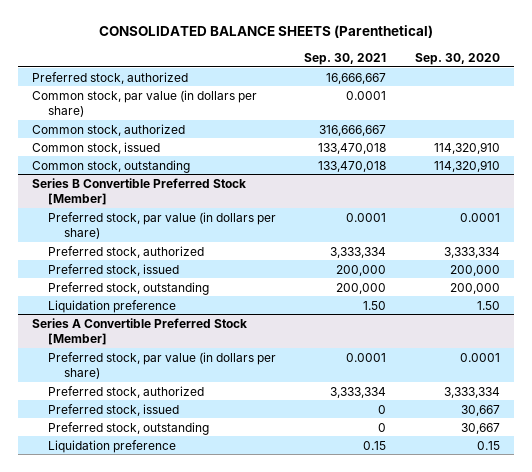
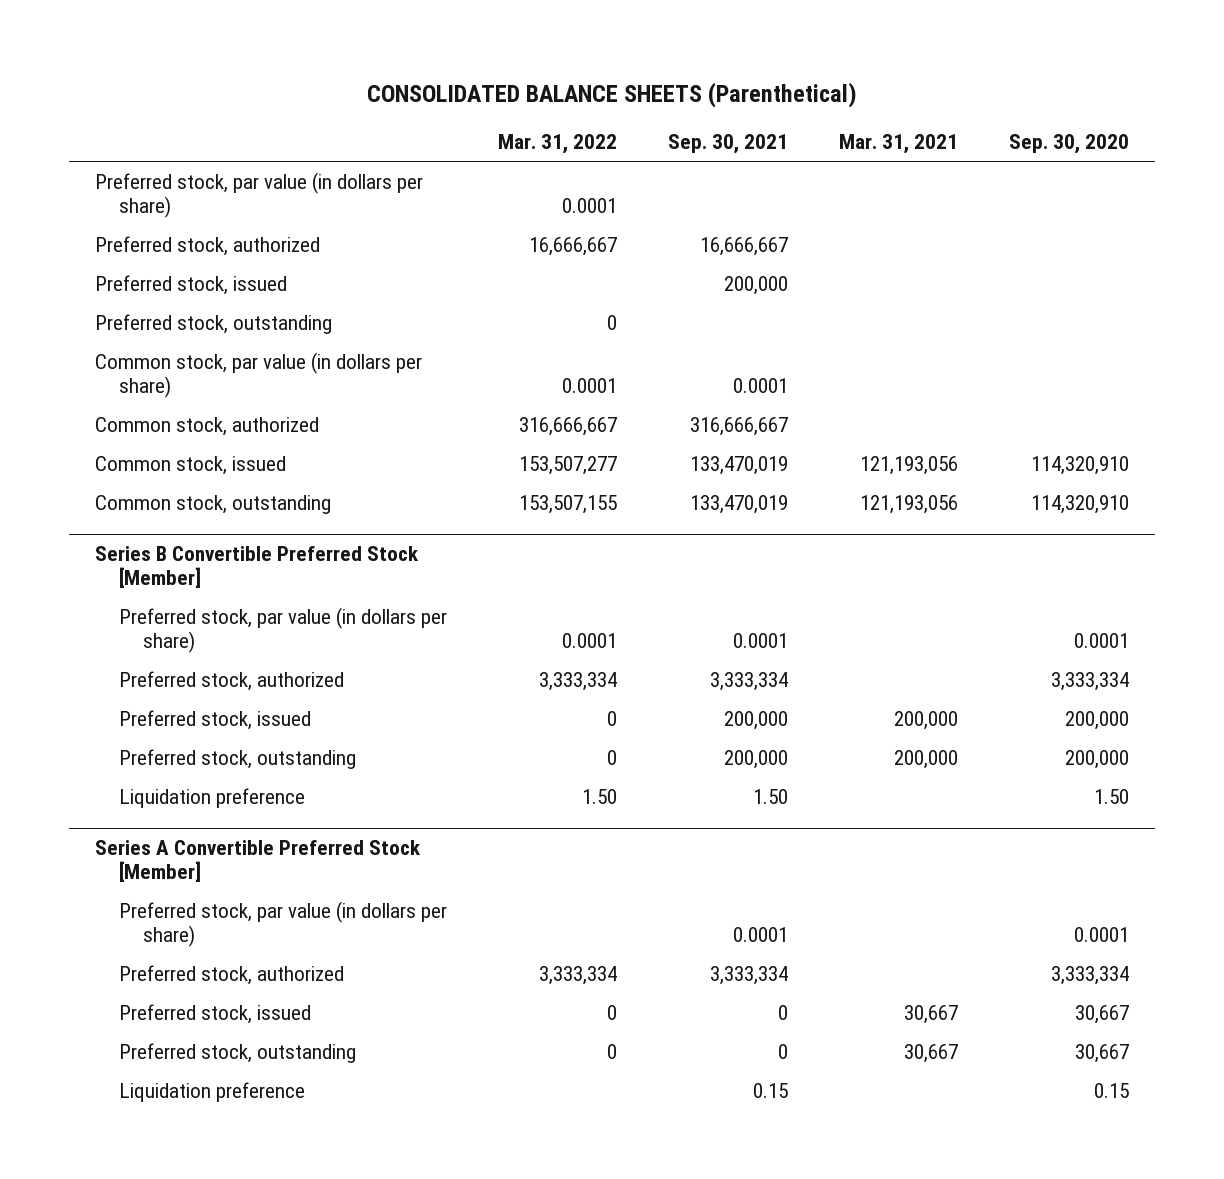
- | Sep. 30, 2021 | Sep. 30, 2020
+ | Mar. 31, 2022 | Sep. 30, 2021 | Mar. 31, 2021 | Sep. 30, 2020
+ Preferred stock, par value (in dollars per share) | 0.0001 | | |
+ Preferred stock, issued | | 200,000 | |
+ Preferred stock, outstanding | 0 | | |
- Common stock, issued | 133,470,018 | 114,320,910
- Common stock, outstanding | 133,470,018 | 114,320,910
+ Common stock, issued | 153,507,277 | 133,470,019 | 121,193,056 | 114,320,910
+ Common stock, outstanding | 153,507,155 | 133,470,019 | 121,193,056 | 114,320,910

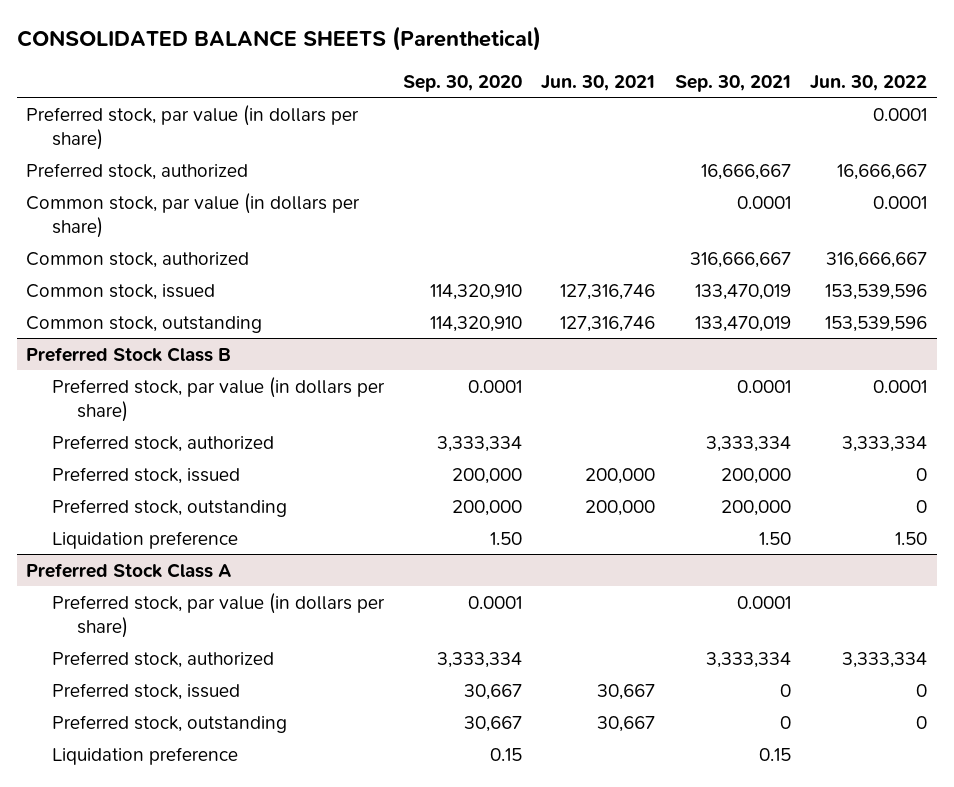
- | Mar. 31, 2022 | Sep. 30, 2021 | Mar. 31, 2021 | Sep. 30, 2020
+ | Sep. 30, 2020 | Jun. 30, 2021 | Sep. 30, 2021 | Jun. 30, 2022
- Preferred stock, issued | | 200,000 | |
- Preferred stock, outstanding | 0 | | |
- Series B Convertible Preferred Stock [Member]
+ Preferred Stock Class B
- Series A Convertible Preferred Stock [Member]
+ Preferred Stock Class A

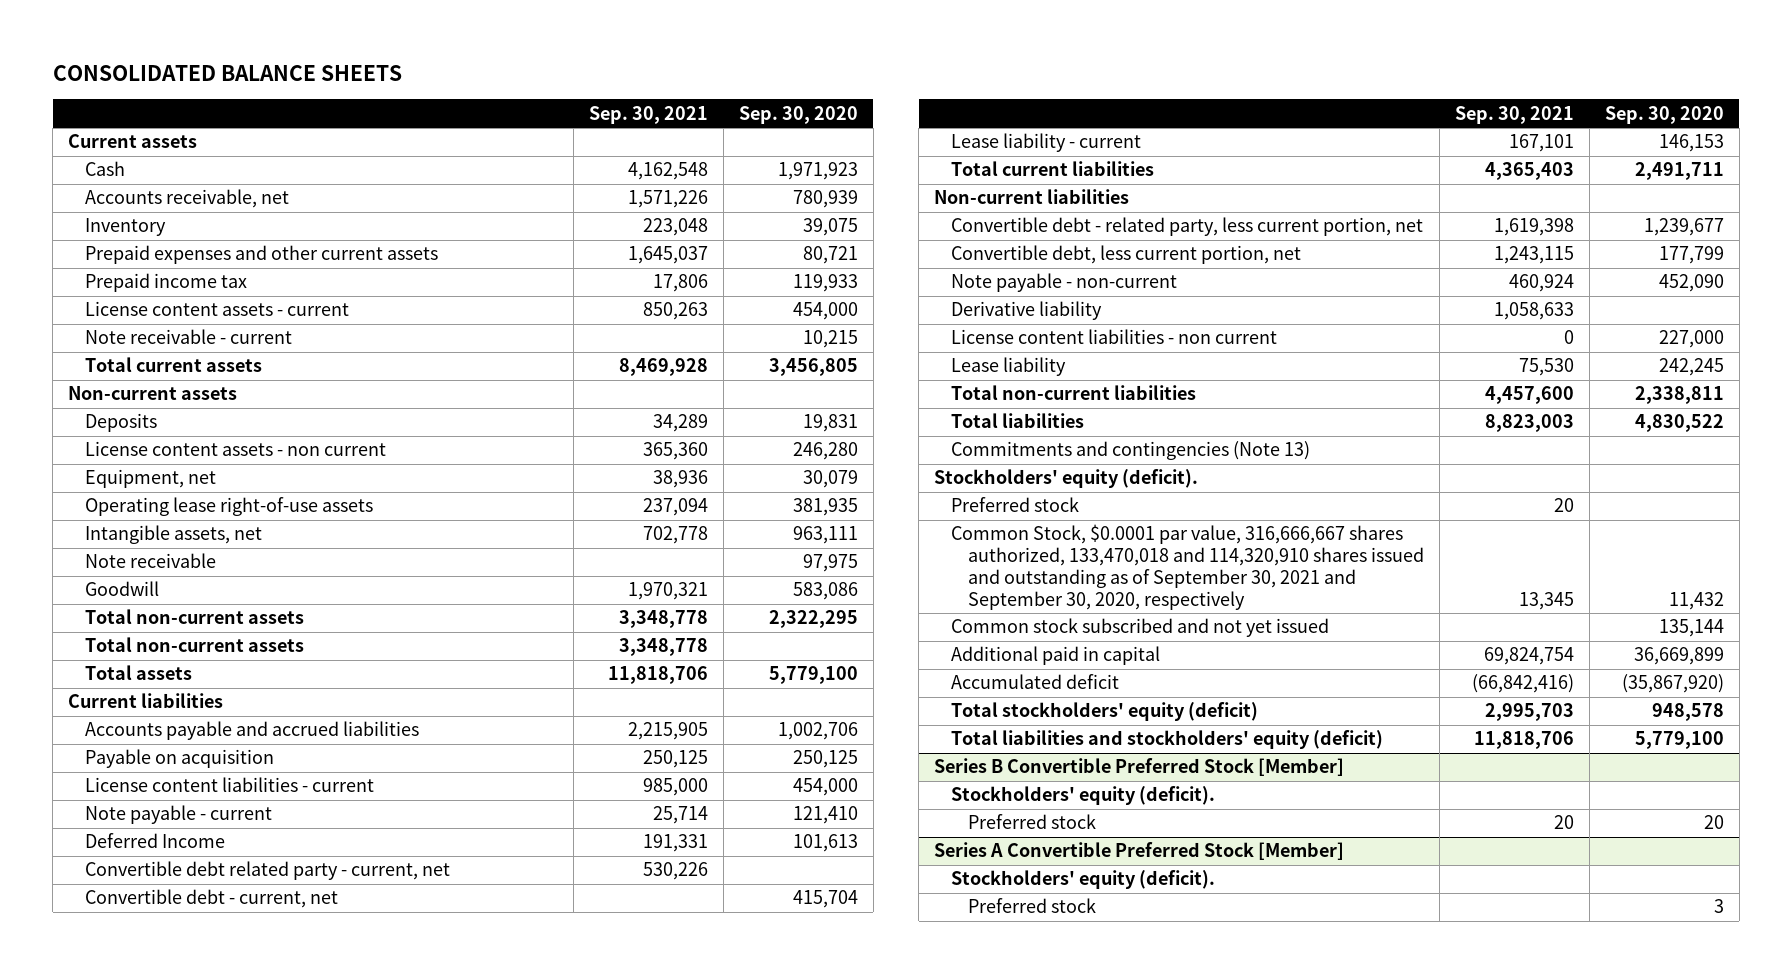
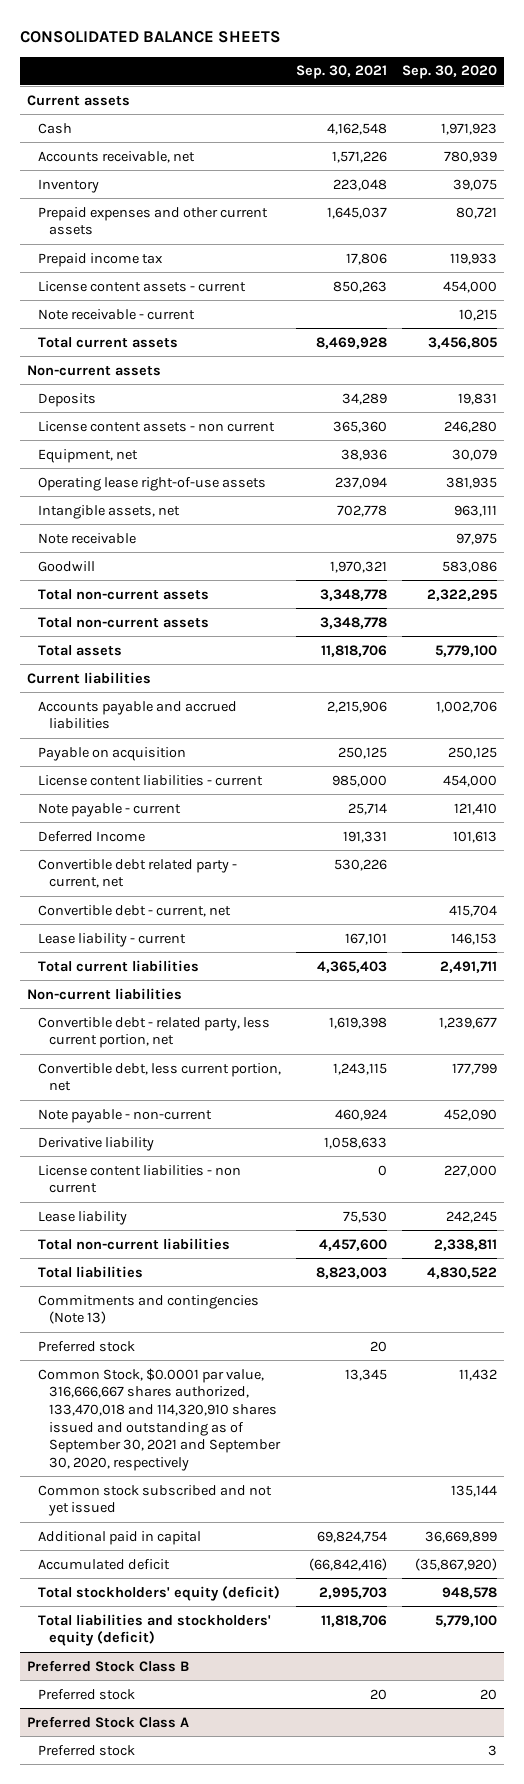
- Accounts payable and accrued liabilities | 2,215,905 | 1,002,706
+ Accounts payable and accrued liabilities | 2,215,906 | 1,002,706
- Stockholders' equity (deficit).
- Series B Convertible Preferred Stock [Member]
- Stockholders' equity (deficit).
+ Preferred Stock Class B
- Series A Convertible Preferred Stock [Member]
- Stockholders' equity (deficit).
+ Preferred Stock Class A

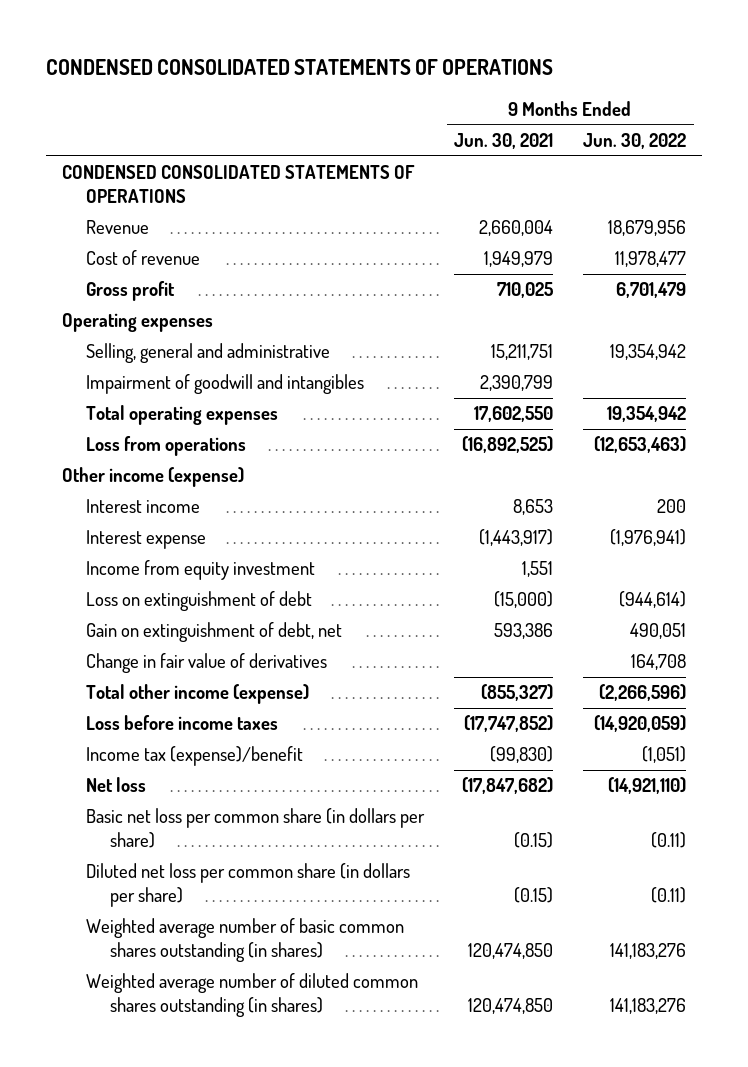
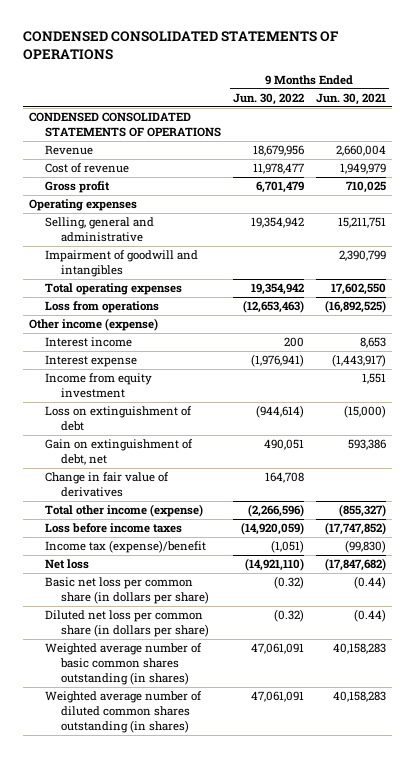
- | 9 Months Ended Jun. 30, 2021 | 9 Months Ended Jun. 30, 2022
+ | 9 Months Ended Jun. 30, 2022 | 9 Months Ended Jun. 30, 2021
- Basic net loss per common share (in dollars per share) | (0.15) | (0.11)
- Diluted net loss per common share (in dollars per share) | (0.15) | (0.11)
- Weighted average number of basic common shares outstanding (in shares) | 120,474,850 | 141,183,276
- Weighted average number of diluted common shares outstanding (in shares) | 120,474,850 | 141,183,276
+ Basic net loss per common share (in dollars per share) | (0.32) | (0.44)
+ Diluted net loss per common share (in dollars per share) | (0.32) | (0.44)
+ Weighted average number of basic common shares outstanding (in shares) | 47,061,091 | 40,158,283
+ Weighted average number of diluted common shares outstanding (in shares) | 47,061,091 | 40,158,283

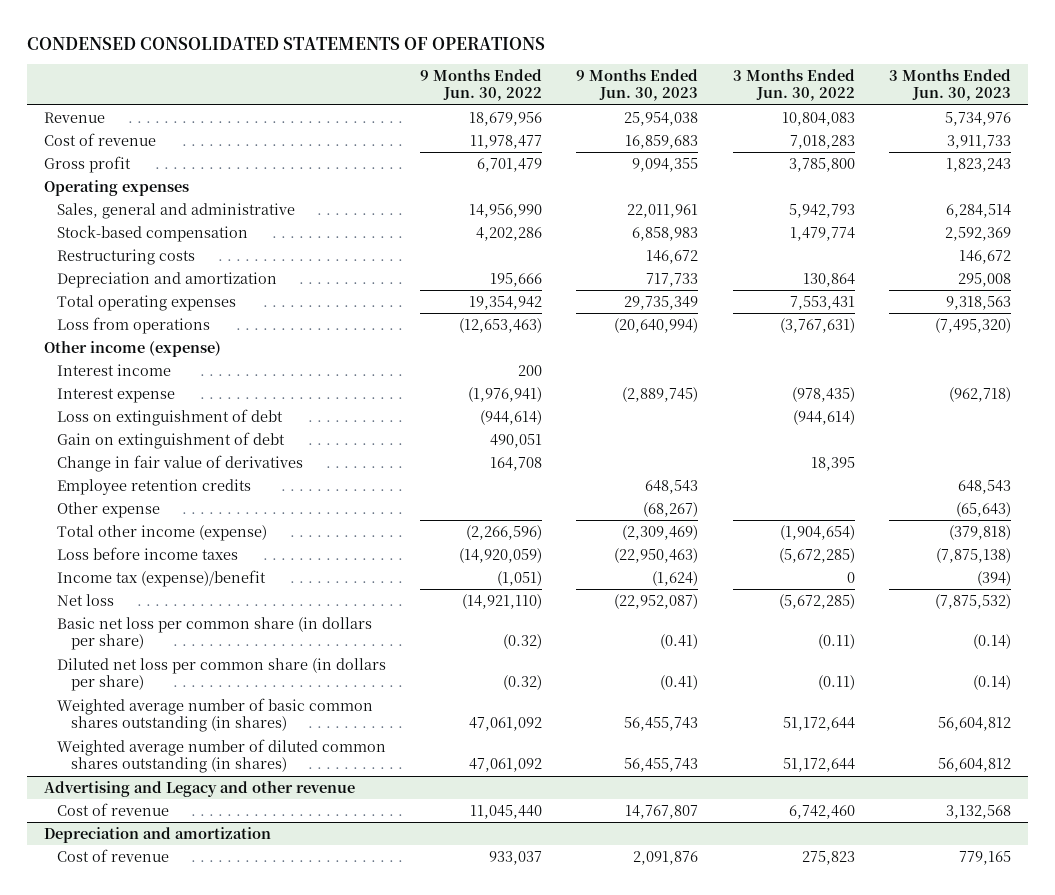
- | 9 Months Ended Jun. 30, 2022 | 9 Months Ended Jun. 30, 2021
+ | 9 Months Ended Jun. 30, 2022 | 9 Months Ended Jun. 30, 2023 | 3 Months Ended Jun. 30, 2022 | 3 Months Ended Jun. 30, 2023
- CONDENSED CONSOLIDATED STATEMENTS OF OPERATIONS
- Selling, general and administrative | 19,354,942 | 15,211,751
- Impairment of goodwill and intangibles | | 2,390,799
+ Sales, general and administrative | 14,956,990 | 22,011,961 | 5,942,793 | 6,284,514
+ Stock-based compensation | 4,202,286 | 6,858,983 | 1,479,774 | 2,592,369
+ Restructuring costs | | 146,672 | | 146,672
+ Depreciation and amortization | 195,666 | 717,733 | 130,864 | 295,008
- Income from equity investment | | 1,551
- Gain on extinguishment of debt, net | 490,051 | 593,386
+ Gain on extinguishment of debt | 490,051 | | |
+ Employee retention credits | | 648,543 | | 648,543
+ Other expense | | (68,267) | | (65,643)
- Weighted average number of basic common shares outstanding (in shares) | 47,061,091 | 40,158,283
- Weighted average number of diluted common shares outstanding (in shares) | 47,061,091 | 40,158,283
+ Weighted average number of basic common shares outstanding (in shares) | 47,061,092 | 56,455,743 | 51,172,644 | 56,604,812
+ Weighted average number of diluted common shares outstanding (in shares) | 47,061,092 | 56,455,743 | 51,172,644 | 56,604,812
+ Advertising and Legacy and other revenue
+ Cost of revenue | 11,045,440 | 14,767,807 | 6,742,460 | 3,132,568
+ Depreciation and amortization
+ Cost of revenue | 933,037 | 2,091,876 | 275,823 | 779,165

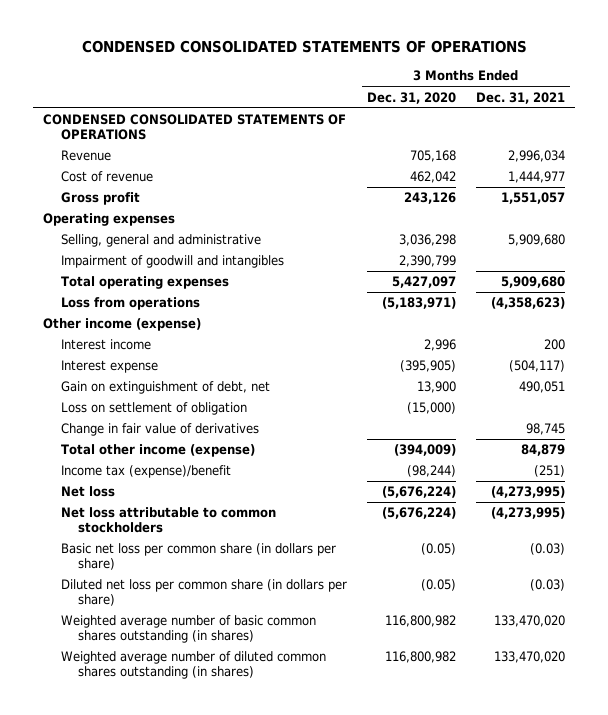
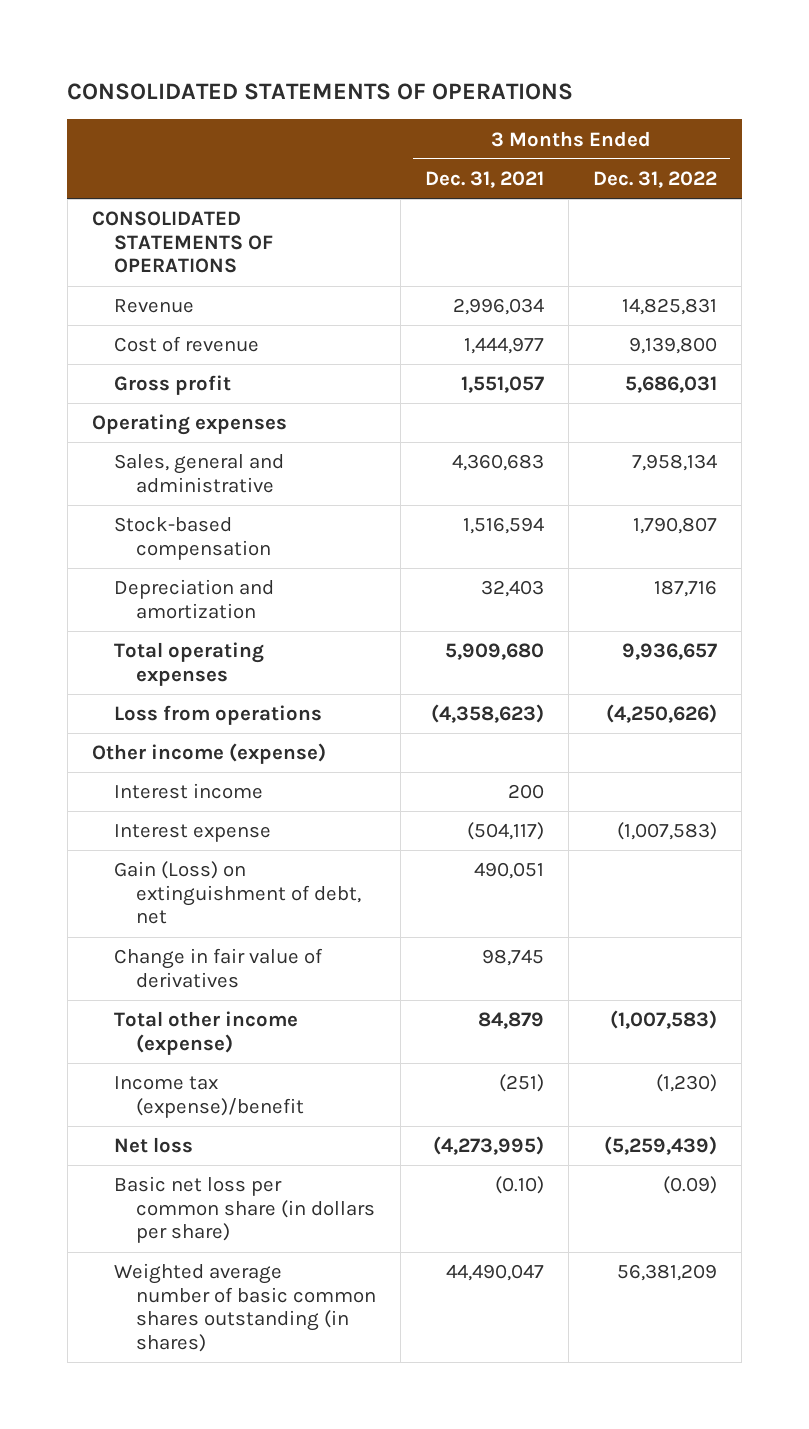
- CONDENSED CONSOLIDATED STATEMENTS OF OPERATIONS
+ CONSOLIDATED STATEMENTS OF OPERATIONS
- | 3 Months Ended Dec. 31, 2020 | 3 Months Ended Dec. 31, 2021
+ | 3 Months Ended Dec. 31, 2021 | 3 Months Ended Dec. 31, 2022
- CONDENSED CONSOLIDATED STATEMENTS OF OPERATIONS
+ CONSOLIDATED STATEMENTS OF OPERATIONS
- Selling, general and administrative | 3,036,298 | 5,909,680
- Impairment of goodwill and intangibles | 2,390,799 |
+ Sales, general and administrative | 4,360,683 | 7,958,134
+ Stock-based compensation | 1,516,594 | 1,790,807
+ Depreciation and amortization | 32,403 | 187,716
- Gain on extinguishment of debt, net | 13,900 | 490,051
- Loss on settlement of obligation | (15,000) |
+ Gain (Loss) on extinguishment of debt, net | 490,051 |
- Net loss attributable to common stockholders | (5,676,224) | (4,273,995)
- Basic net loss per common share (in dollars per share) | (0.05) | (0.03)
- Diluted net loss per common share (in dollars per share) | (0.05) | (0.03)
- Weighted average number of basic common shares outstanding (in shares) | 116,800,982 | 133,470,020
- Weighted average number of diluted common shares outstanding (in shares) | 116,800,982 | 133,470,020
+ Basic net loss per common share (in dollars per share) | (0.10) | (0.09)
+ Weighted average number of basic common shares outstanding (in shares) | 44,490,047 | 56,381,209

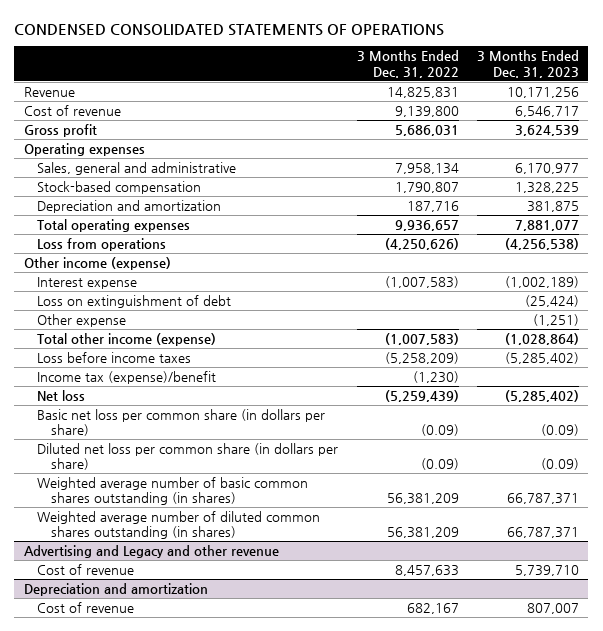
- CONSOLIDATED STATEMENTS OF OPERATIONS
+ CONDENSED CONSOLIDATED STATEMENTS OF OPERATIONS
- | 3 Months Ended Dec. 31, 2021 | 3 Months Ended Dec. 31, 2022
+ | 3 Months Ended Dec. 31, 2022 | 3 Months Ended Dec. 31, 2023
- CONSOLIDATED STATEMENTS OF OPERATIONS
- Interest income | 200 |
- Gain (Loss) on extinguishment of debt, net | 490,051 |
- Change in fair value of derivatives | 98,745 |
+ Loss on extinguishment of debt | | (25,424)
+ Other expense | | (1,251)
+ Loss before income taxes | (5,258,209) | (5,285,402)
+ Diluted net loss per common share (in dollars per share) | (0.09) | (0.09)
+ Weighted average number of diluted common shares outstanding (in shares) | 56,381,209 | 66,787,371
+ Advertising and Legacy and other revenue
+ Cost of revenue | 8,457,633 | 5,739,710
+ Depreciation and amortization
+ Cost of revenue | 682,167 | 807,007

